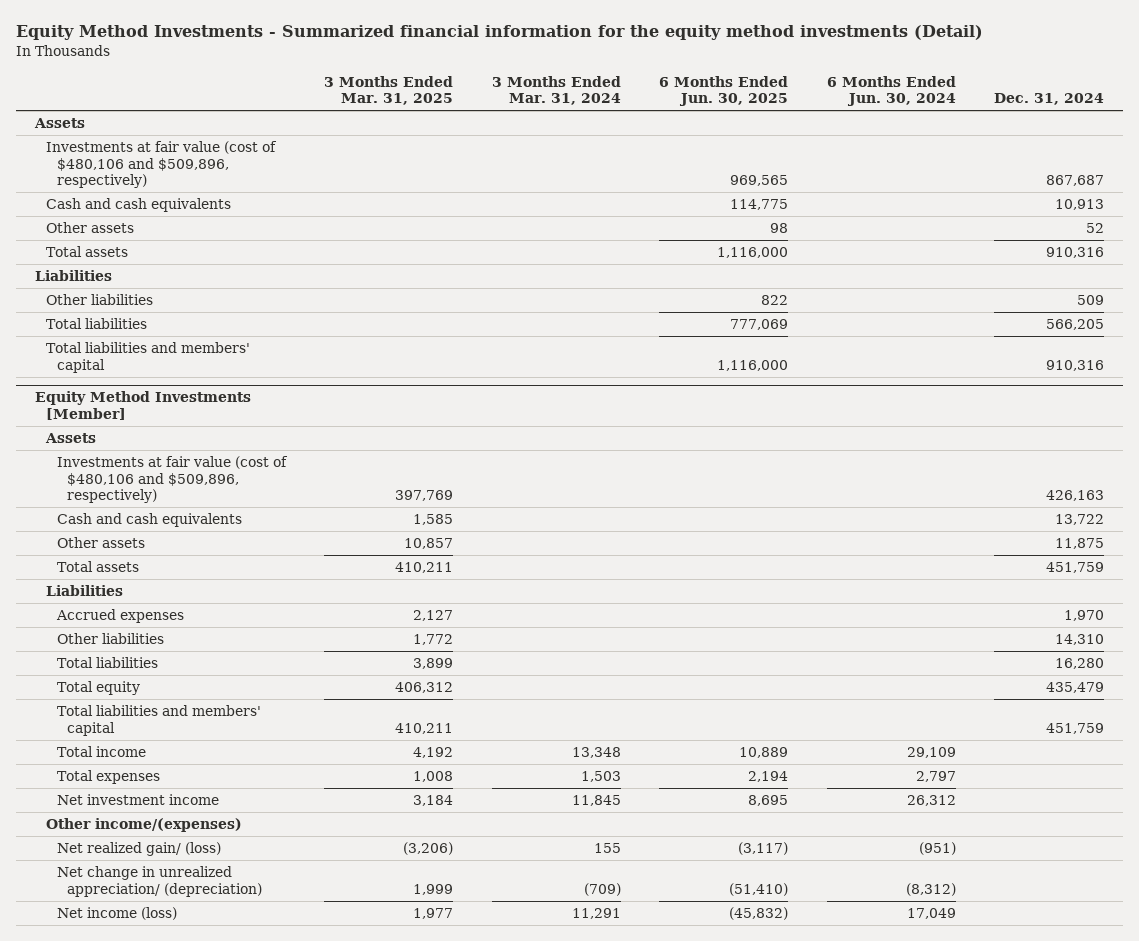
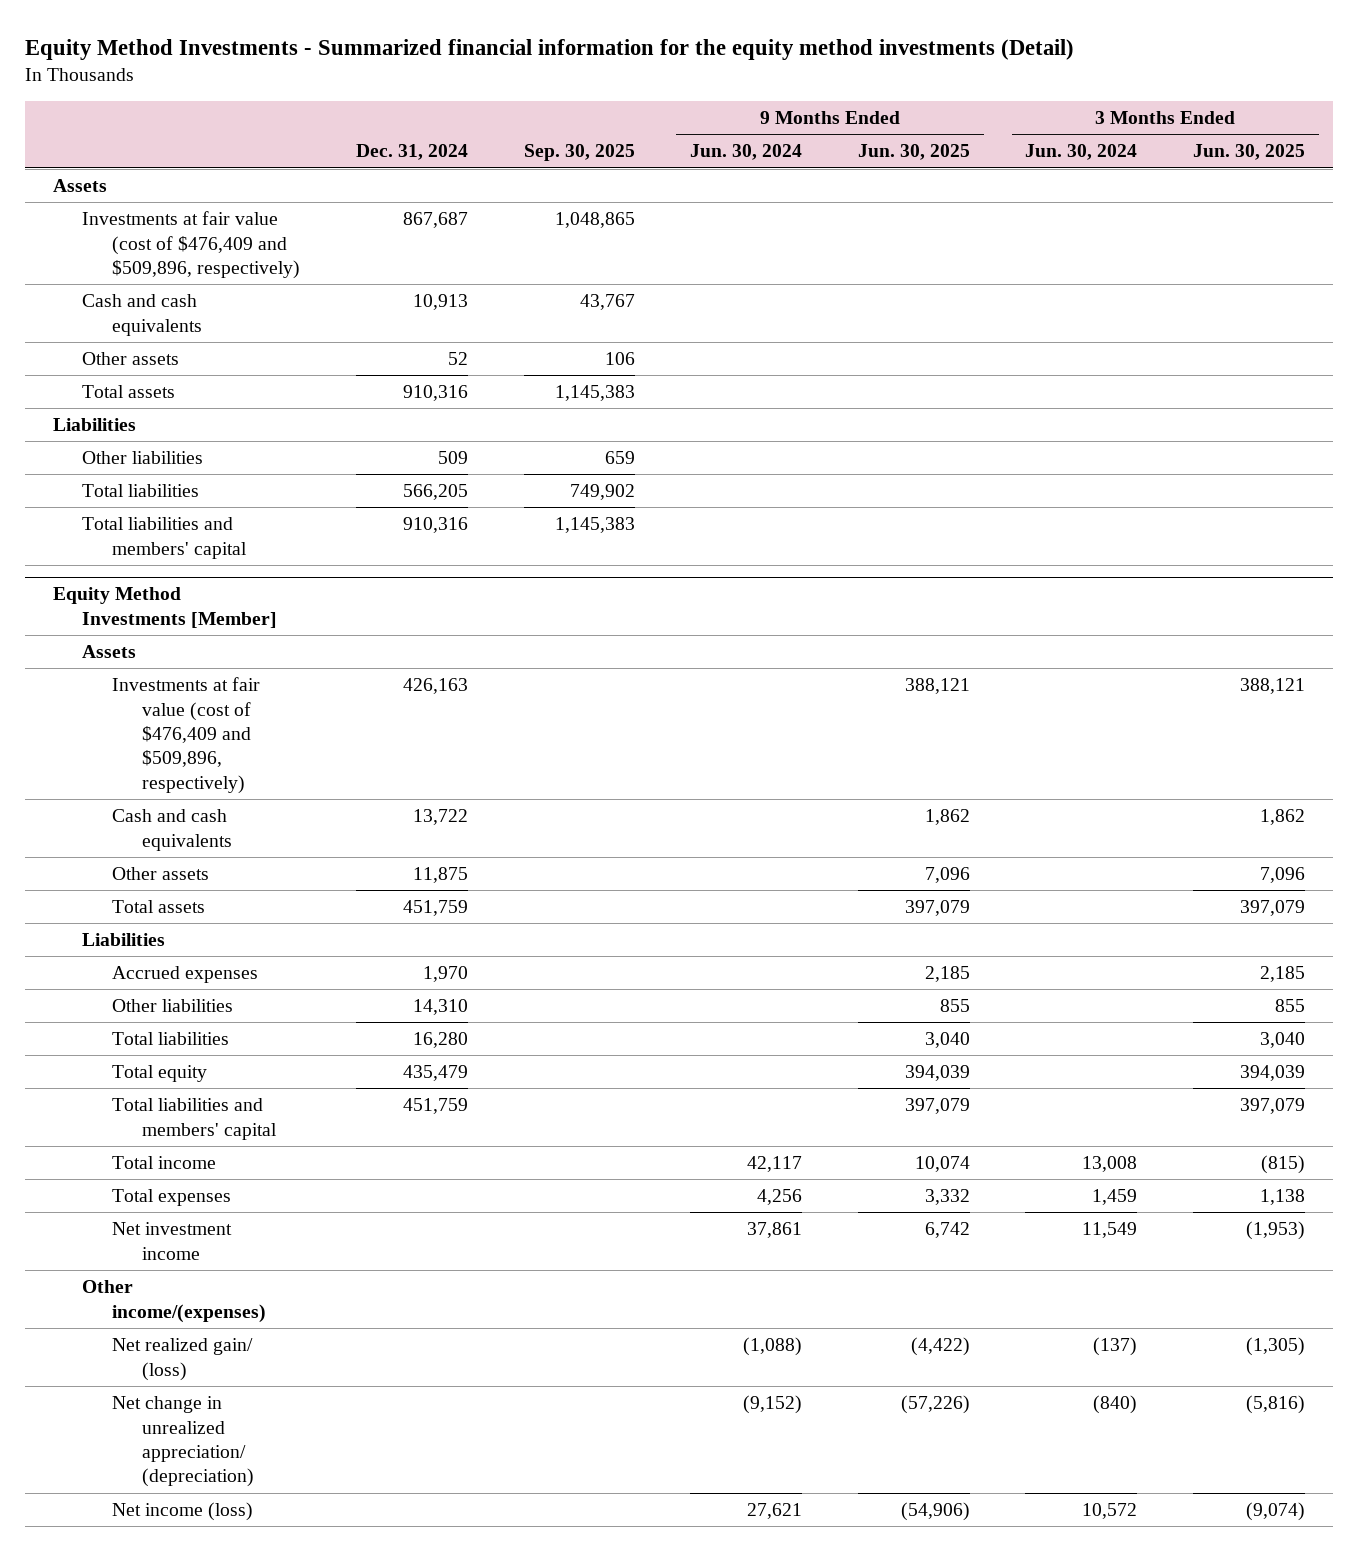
- | 3 Months Ended Mar. 31, 2025 | 3 Months Ended Mar. 31, 2024 | 6 Months Ended Jun. 30, 2025 | 6 Months Ended Jun. 30, 2024 | Dec. 31, 2024
+ | Dec. 31, 2024 | Sep. 30, 2025 | 9 Months Ended Jun. 30, 2024 | 9 Months Ended Jun. 30, 2025 | 3 Months Ended Jun. 30, 2024 | 3 Months Ended Jun. 30, 2025
- Investments at fair value (cost of $480,106 and $509,896, respectively) | | | 969,565 | | 867,687
+ Investments at fair value (cost of $476,409 and $509,896, respectively) | 867,687 | 1,048,865 | | | |
@ Equity Method Investments [Member]
- Investments at fair value (cost of $480,106 and $509,896, respectively) | 397,769 | | | | 426,163
+ Investments at fair value (cost of $476,409 and $509,896, respectively) | 426,163 | | | 388,121 | | 388,121

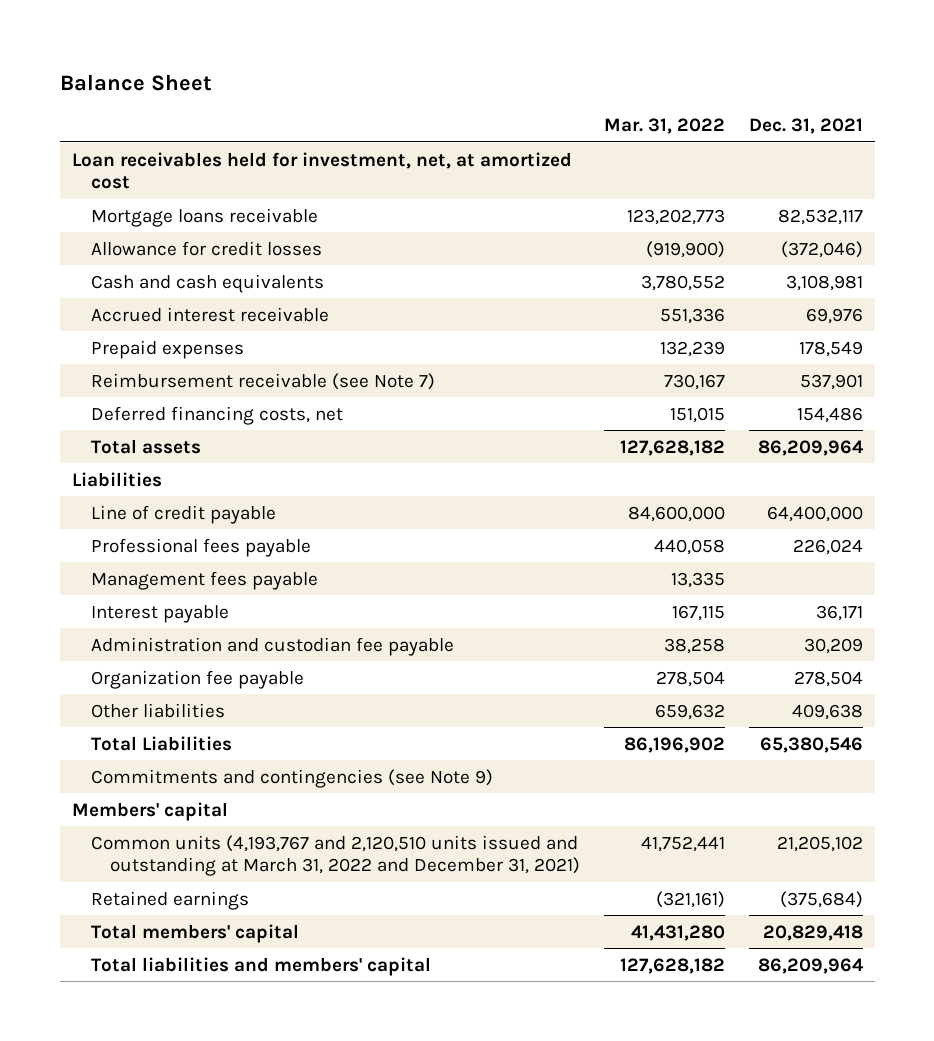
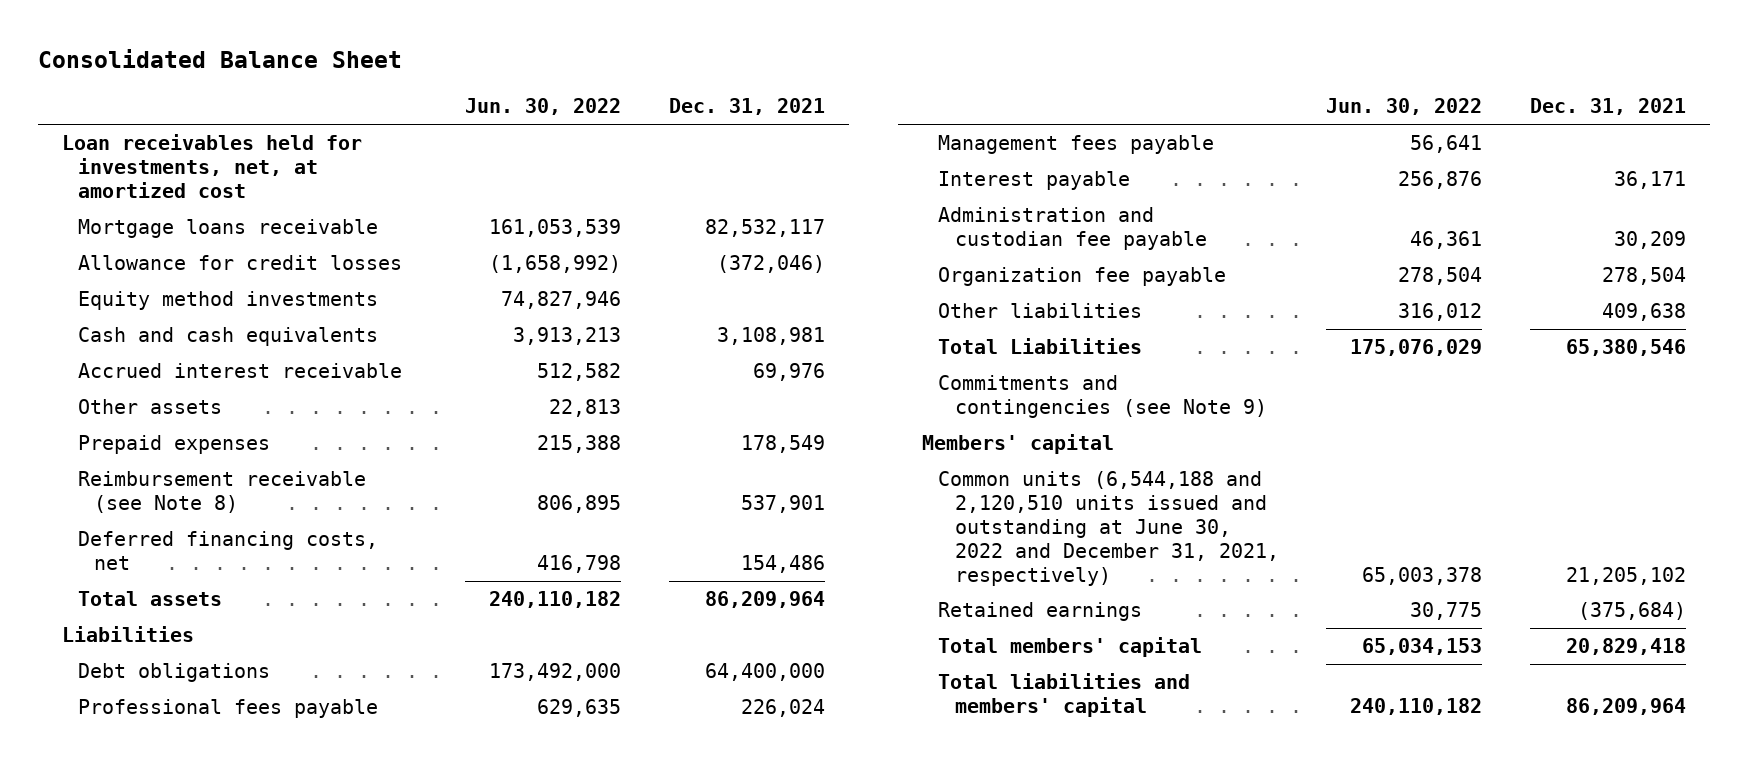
- Balance Sheet
+ Consolidated Balance Sheet
- | Mar. 31, 2022 | Dec. 31, 2021
+ | Jun. 30, 2022 | Dec. 31, 2021
- Loan receivables held for investment, net, at amortized cost
+ Loan receivables held for investments, net, at amortized cost
+ Equity method investments | 74,827,946 |
+ Other assets | 22,813 |
- Reimbursement receivable (see Note 7) | 730,167 | 537,901
+ Reimbursement receivable (see Note 8) | 806,895 | 537,901
- Line of credit payable | 84,600,000 | 64,400,000
+ Debt obligations | 173,492,000 | 64,400,000
- Common units (4,193,767 and 2,120,510 units issued and outstanding at March 31, 2022 and December 31, 2021) | 41,752,441 | 21,205,102
+ Common units (6,544,188 and 2,120,510 units issued and outstanding at June 30, 2022 and December 31, 2021, respectively) | 65,003,378 | 21,205,102

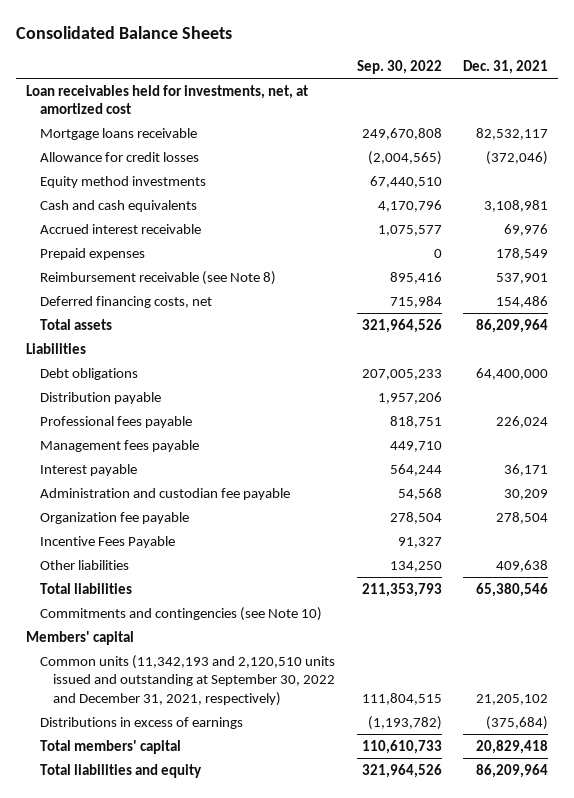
- Consolidated Balance Sheet
+ Consolidated Balance Sheets
- | Jun. 30, 2022 | Dec. 31, 2021
+ | Sep. 30, 2022 | Dec. 31, 2021
- Other assets | 22,813 |
+ Distribution payable | 1,957,206 |
+ Incentive Fees Payable | 91,327 |
- Total Liabilities | 175,076,029 | 65,380,546
- Commitments and contingencies (see Note 9)
+ Total liabilities | 211,353,793 | 65,380,546
+ Commitments and contingencies (see Note 10)
- Common units (6,544,188 and 2,120,510 units issued and outstanding at June 30, 2022 and December 31, 2021, respectively) | 65,003,378 | 21,205,102
- Retained earnings | 30,775 | (375,684)
+ Common units (11,342,193 and 2,120,510 units issued and outstanding at September 30, 2022 and December 31, 2021, respectively) | 111,804,515 | 21,205,102
+ Distributions in excess of earnings | (1,193,782) | (375,684)
- Total liabilities and members' capital | 240,110,182 | 86,209,964
+ Total liabilities and equity | 321,964,526 | 86,209,964

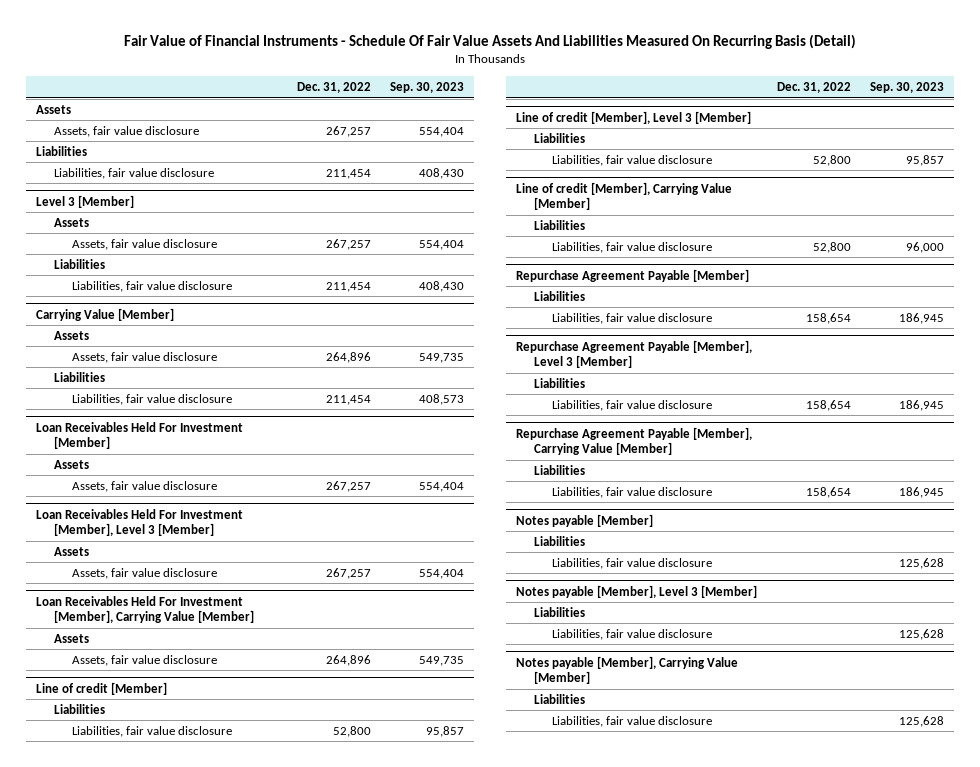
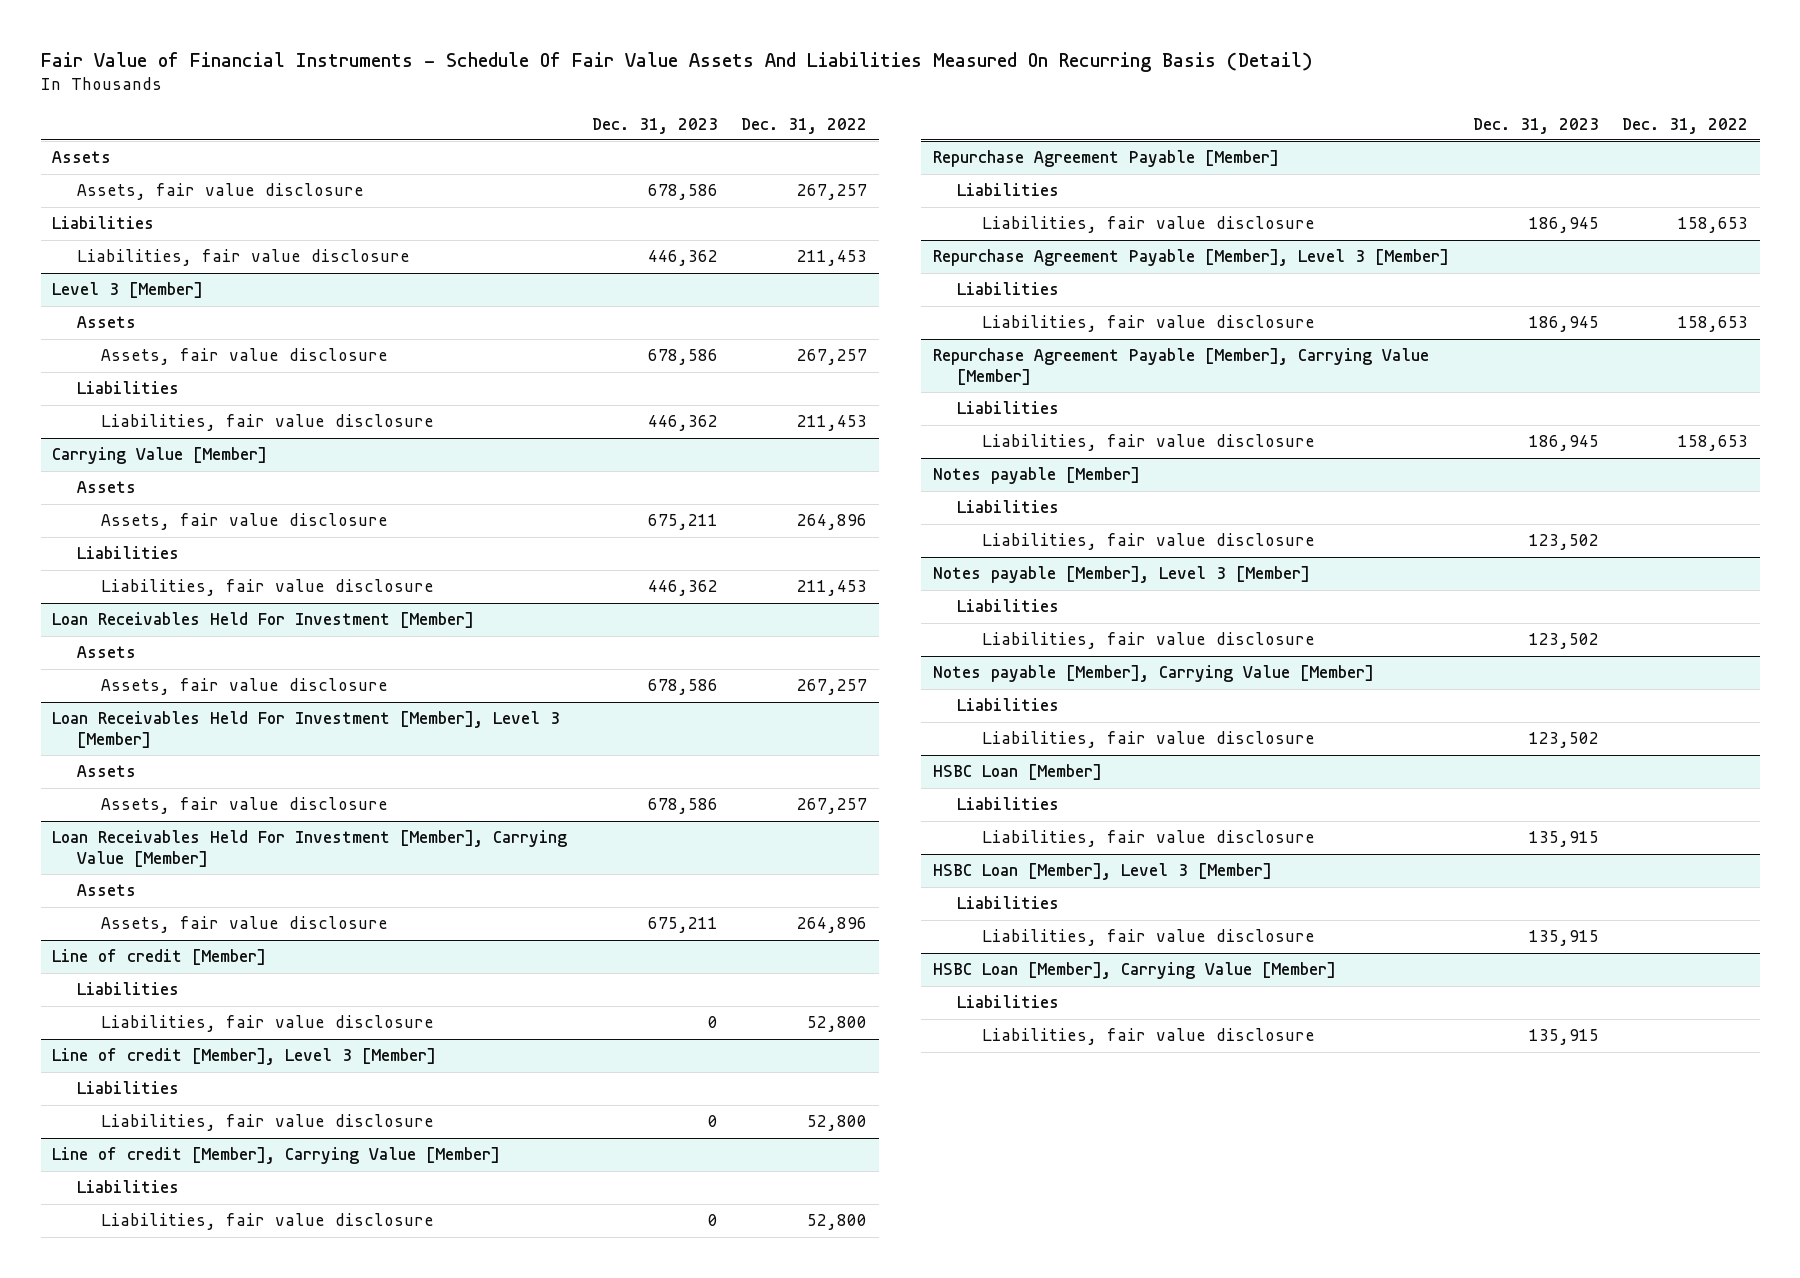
- | Dec. 31, 2022 | Sep. 30, 2023
+ | Dec. 31, 2023 | Dec. 31, 2022
- Liabilities, fair value disclosure | 211,454 | 408,430
+ Liabilities, fair value disclosure | 446,362 | 211,453
@ Level 3 [Member]
- Liabilities, fair value disclosure | 211,454 | 408,430
+ Liabilities, fair value disclosure | 446,362 | 211,453
@ Carrying Value [Member]
- Liabilities, fair value disclosure | 211,454 | 408,573
+ Liabilities, fair value disclosure | 446,362 | 211,453
@ Repurchase Agreement Payable [Member]
- Liabilities, fair value disclosure | 158,654 | 186,945
+ Liabilities, fair value disclosure | 186,945 | 158,653
@ Repurchase Agreement Payable [Member], Level 3 [Member]
- Liabilities, fair value disclosure | 158,654 | 186,945
+ Liabilities, fair value disclosure | 186,945 | 158,653
@ Repurchase Agreement Payable [Member], Carrying Value [Member]
- Liabilities, fair value disclosure | 158,654 | 186,945
+ Liabilities, fair value disclosure | 186,945 | 158,653
+ HSBC Loan [Member]
+ Liabilities
+ Liabilities, fair value disclosure | 135,915 |
+ HSBC Loan [Member], Level 3 [Member]
+ Liabilities
+ Liabilities, fair value disclosure | 135,915 |
+ HSBC Loan [Member], Carrying Value [Member]
+ Liabilities
+ Liabilities, fair value disclosure | 135,915 |

